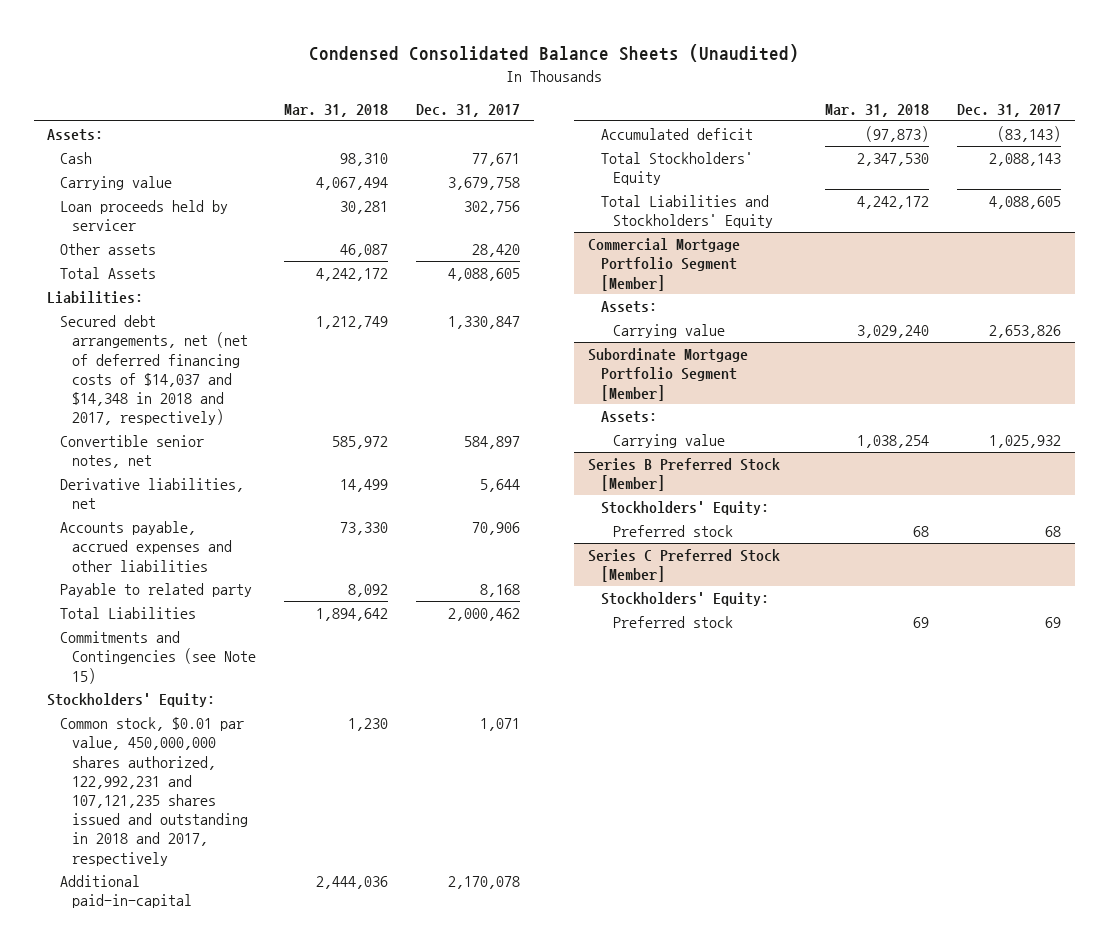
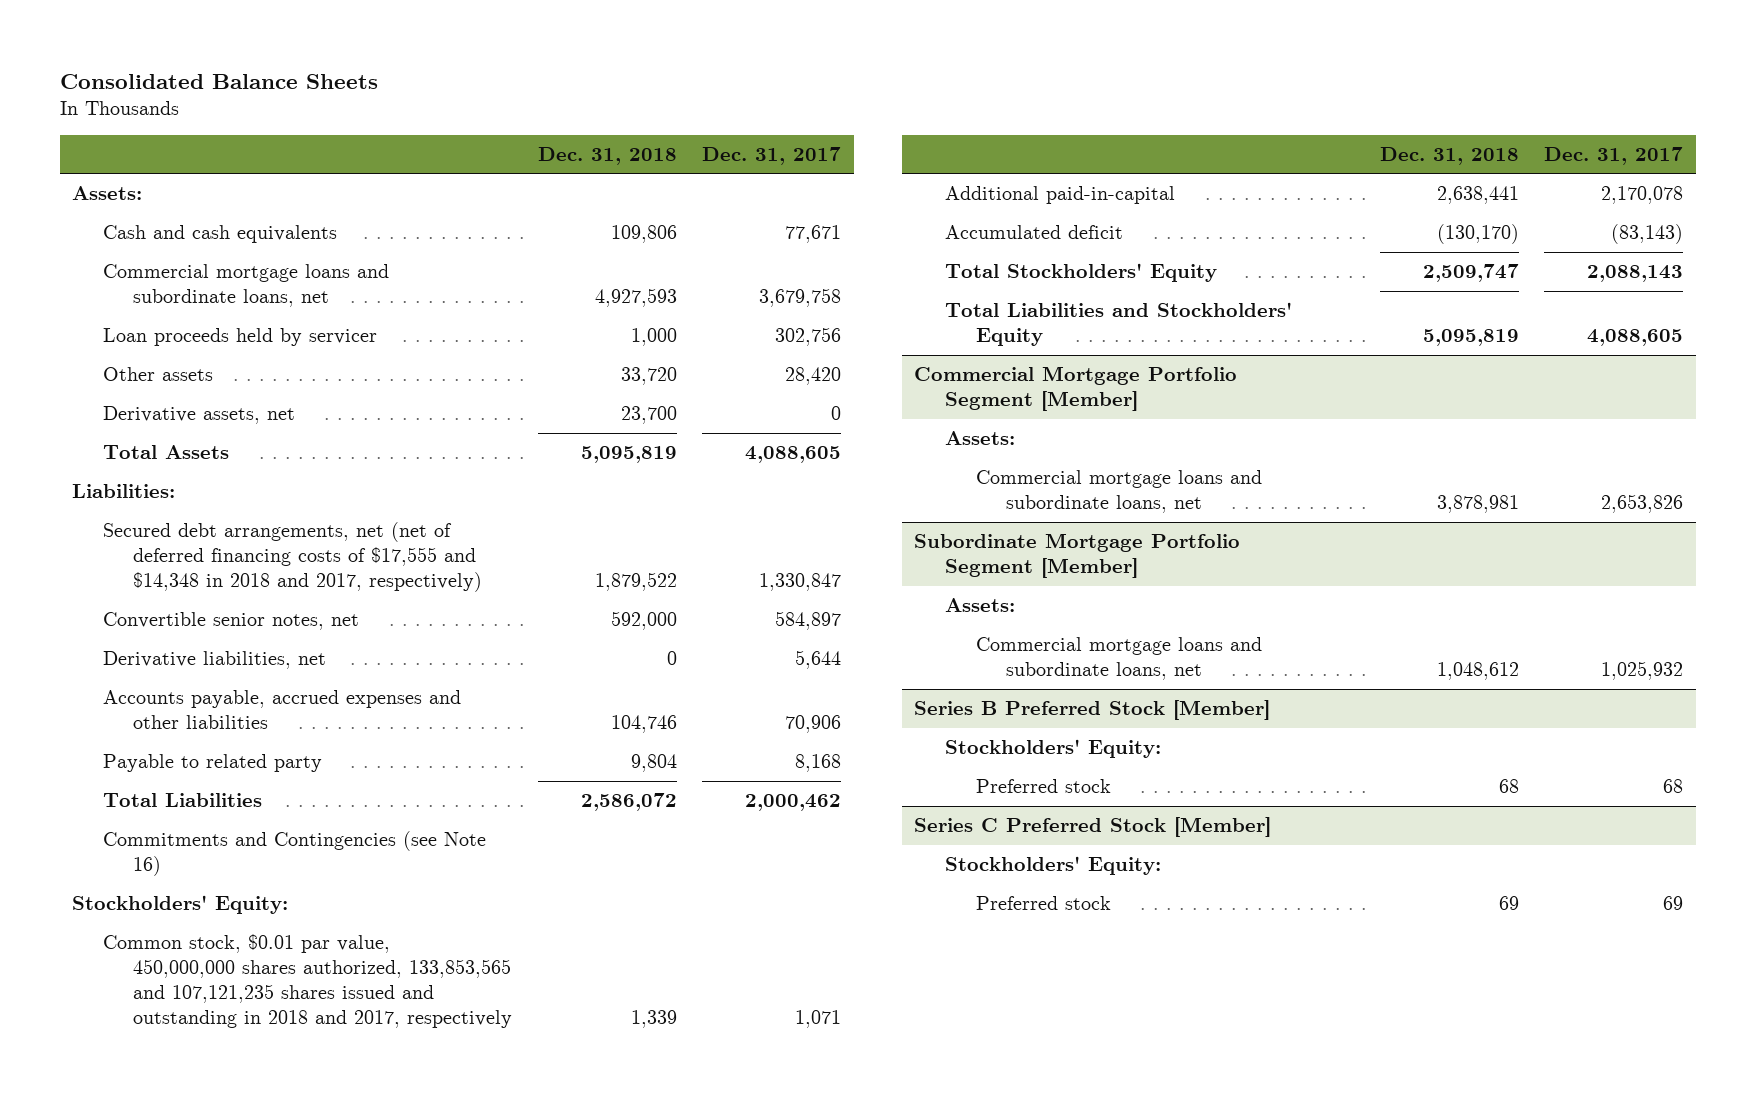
- Condensed Consolidated Balance Sheets (Unaudited)
+ Consolidated Balance Sheets
- | Mar. 31, 2018 | Dec. 31, 2017
+ | Dec. 31, 2018 | Dec. 31, 2017
- Cash | 98,310 | 77,671
- Carrying value | 4,067,494 | 3,679,758
+ Cash and cash equivalents | 109,806 | 77,671
+ Commercial mortgage loans and subordinate loans, net | 4,927,593 | 3,679,758
+ Derivative assets, net | 23,700 | 0
- Secured debt arrangements, net (net of deferred financing costs of $14,037 and $14,348 in 2018 and 2017, respectively) | 1,212,749 | 1,330,847
+ Secured debt arrangements, net (net of deferred financing costs of $17,555 and $14,348 in 2018 and 2017, respectively) | 1,879,522 | 1,330,847
- Commitments and Contingencies (see Note 15)
+ Commitments and Contingencies (see Note 16)
- Common stock, $0.01 par value, 450,000,000 shares authorized, 122,992,231 and 107,121,235 shares issued and outstanding in 2018 and 2017, respectively | 1,230 | 1,071
+ Common stock, $0.01 par value, 450,000,000 shares authorized, 133,853,565 and 107,121,235 shares issued and outstanding in 2018 and 2017, respectively | 1,339 | 1,071
@ Commercial Mortgage Portfolio Segment [Member]
- Carrying value | 3,029,240 | 2,653,826
+ Commercial mortgage loans and subordinate loans, net | 3,878,981 | 2,653,826
@ Subordinate Mortgage Portfolio Segment [Member]
- Carrying value | 1,038,254 | 1,025,932
+ Commercial mortgage loans and subordinate loans, net | 1,048,612 | 1,025,932

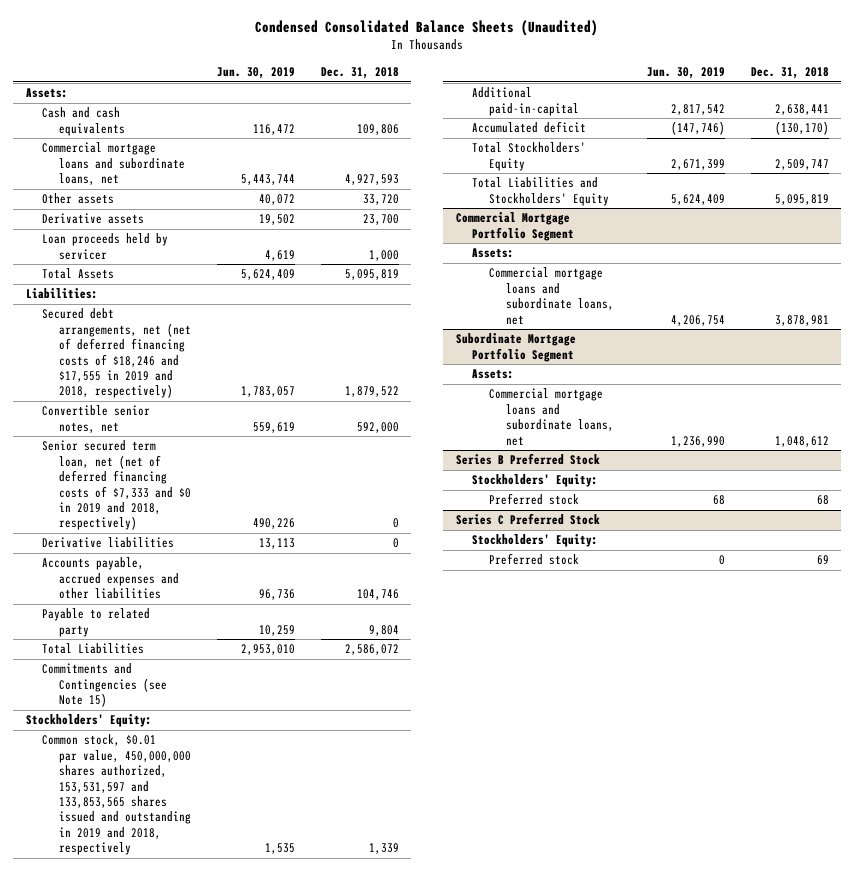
- Consolidated Balance Sheets
+ Condensed Consolidated Balance Sheets (Unaudited)
- | Dec. 31, 2018 | Dec. 31, 2017
+ | Jun. 30, 2019 | Dec. 31, 2018
- Derivative assets, net | 23,700 | 0
+ Derivative assets | 19,502 | 23,700
moved down: Loan proceeds held by servicer | 4,619 | 1,000
- Secured debt arrangements, net (net of deferred financing costs of $17,555 and $14,348 in 2018 and 2017, respectively) | 1,879,522 | 1,330,847
+ Secured debt arrangements, net (net of deferred financing costs of $18,246 and $17,555 in 2019 and 2018, respectively) | 1,783,057 | 1,879,522
- Derivative liabilities, net | 0 | 5,644
+ Senior secured term loan, net (net of deferred financing costs of $7,333 and $0 in 2019 and 2018, respectively) | 490,226 | 0
+ Derivative liabilities | 13,113 | 0
- Commitments and Contingencies (see Note 16)
+ Commitments and Contingencies (see Note 15)
- Common stock, $0.01 par value, 450,000,000 shares authorized, 133,853,565 and 107,121,235 shares issued and outstanding in 2018 and 2017, respectively | 1,339 | 1,071
+ Common stock, $0.01 par value, 450,000,000 shares authorized, 153,531,597 and 133,853,565 shares issued and outstanding in 2019 and 2018, respectively | 1,535 | 1,339
- Commercial Mortgage Portfolio Segment [Member]
+ Commercial Mortgage Portfolio Segment
- Subordinate Mortgage Portfolio Segment [Member]
+ Subordinate Mortgage Portfolio Segment
- Series B Preferred Stock [Member]
+ Series B Preferred Stock
- Series C Preferred Stock [Member]
+ Series C Preferred Stock

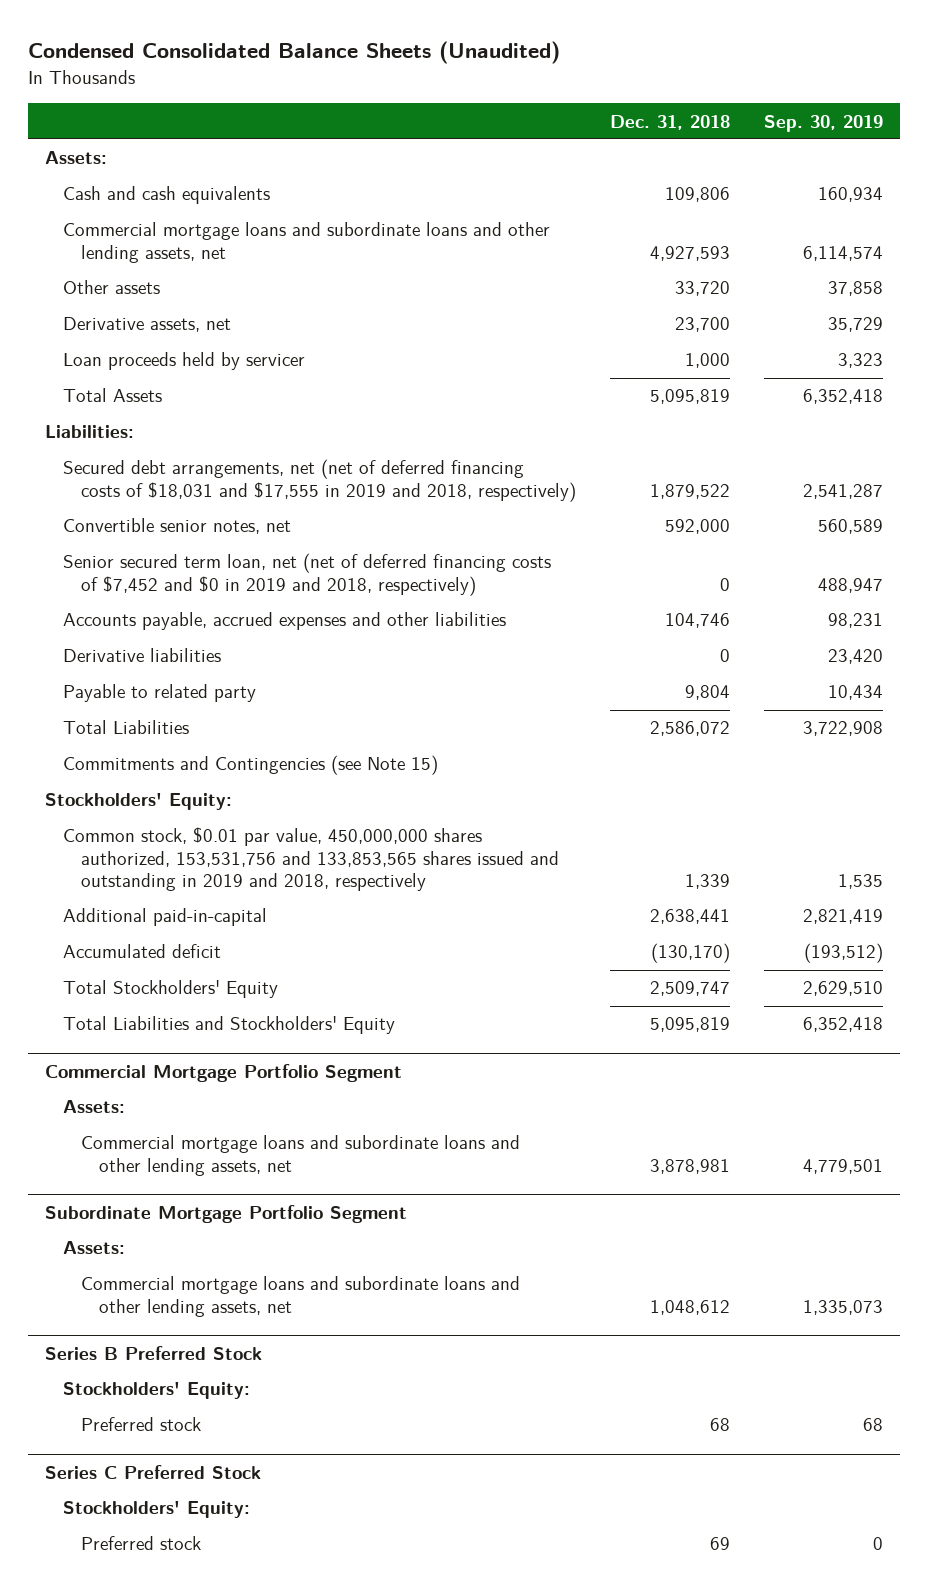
- | Jun. 30, 2019 | Dec. 31, 2018
+ | Dec. 31, 2018 | Sep. 30, 2019
- Commercial mortgage loans and subordinate loans, net | 5,443,744 | 4,927,593
+ Commercial mortgage loans and subordinate loans and other lending assets, net | 4,927,593 | 6,114,574
- Derivative assets | 19,502 | 23,700
+ Derivative assets, net | 23,700 | 35,729
- Secured debt arrangements, net (net of deferred financing costs of $18,246 and $17,555 in 2019 and 2018, respectively) | 1,783,057 | 1,879,522
+ Secured debt arrangements, net (net of deferred financing costs of $18,031 and $17,555 in 2019 and 2018, respectively) | 1,879,522 | 2,541,287
- Senior secured term loan, net (net of deferred financing costs of $7,333 and $0 in 2019 and 2018, respectively) | 490,226 | 0
+ Senior secured term loan, net (net of deferred financing costs of $7,452 and $0 in 2019 and 2018, respectively) | 0 | 488,947
moved down: Derivative liabilities | 0 | 23,420
- Common stock, $0.01 par value, 450,000,000 shares authorized, 153,531,597 and 133,853,565 shares issued and outstanding in 2019 and 2018, respectively | 1,535 | 1,339
+ Common stock, $0.01 par value, 450,000,000 shares authorized, 153,531,756 and 133,853,565 shares issued and outstanding in 2019 and 2018, respectively | 1,339 | 1,535
@ Commercial Mortgage Portfolio Segment
- Commercial mortgage loans and subordinate loans, net | 4,206,754 | 3,878,981
+ Commercial mortgage loans and subordinate loans and other lending assets, net | 3,878,981 | 4,779,501
@ Subordinate Mortgage Portfolio Segment
- Commercial mortgage loans and subordinate loans, net | 1,236,990 | 1,048,612
+ Commercial mortgage loans and subordinate loans and other lending assets, net | 1,048,612 | 1,335,073

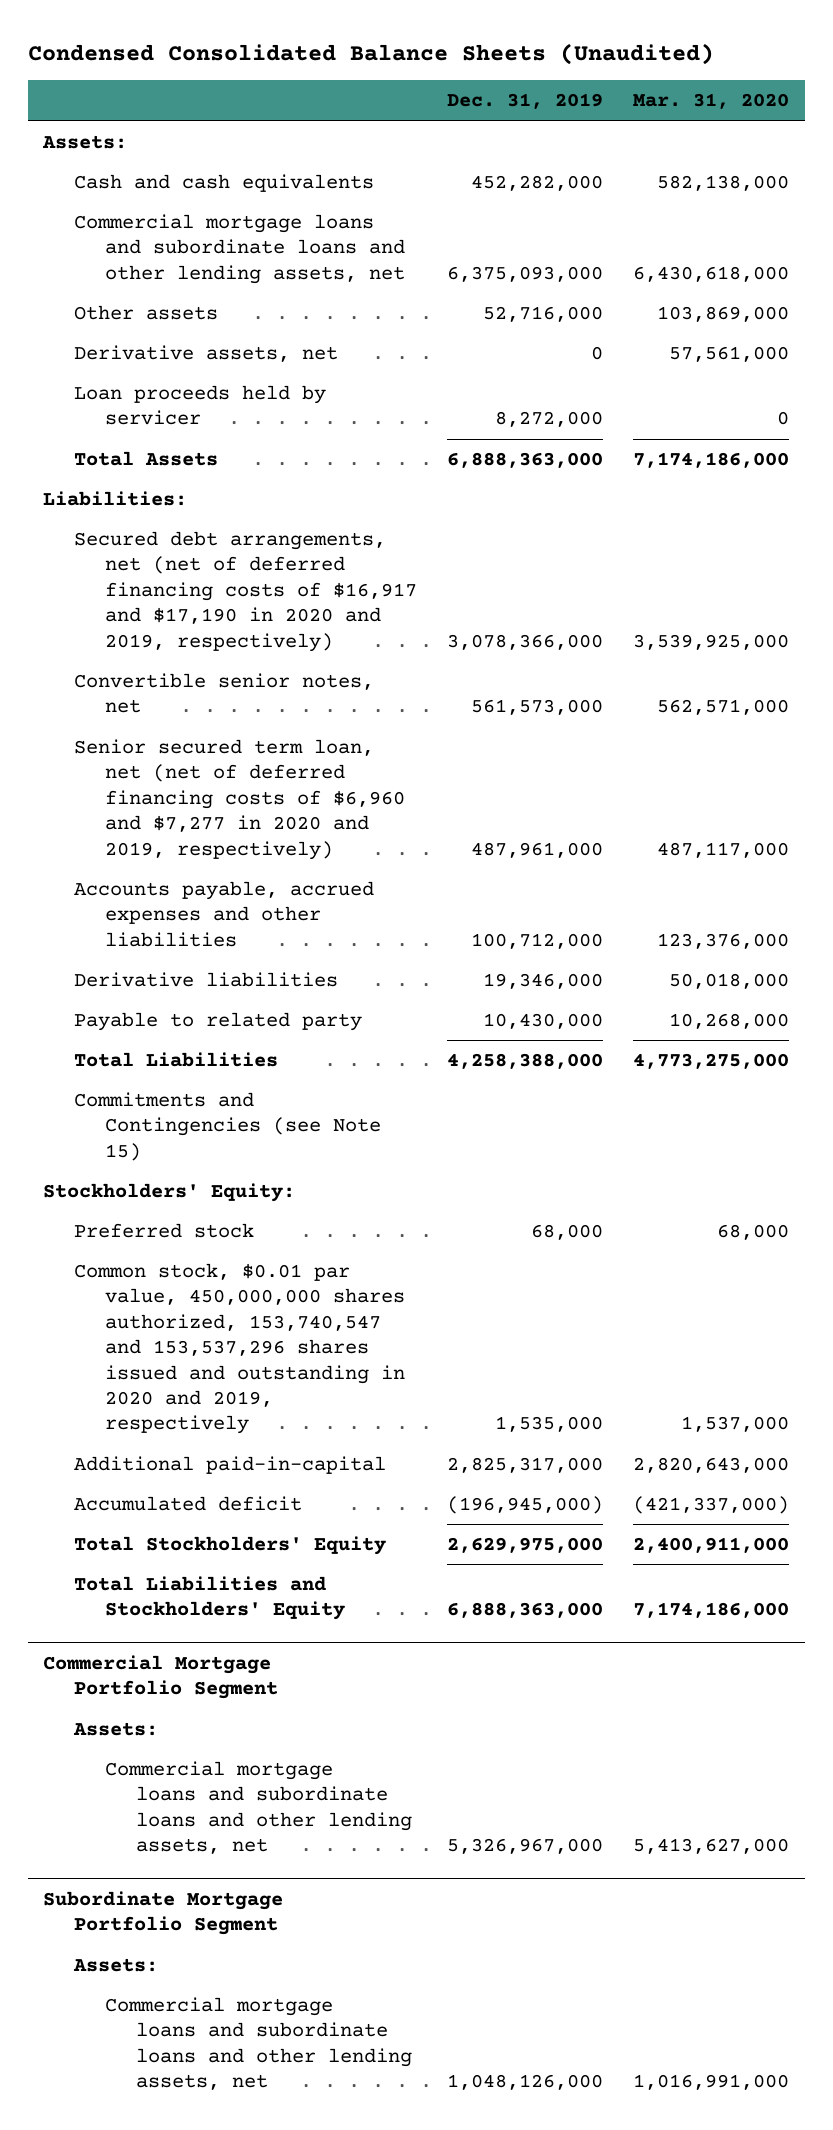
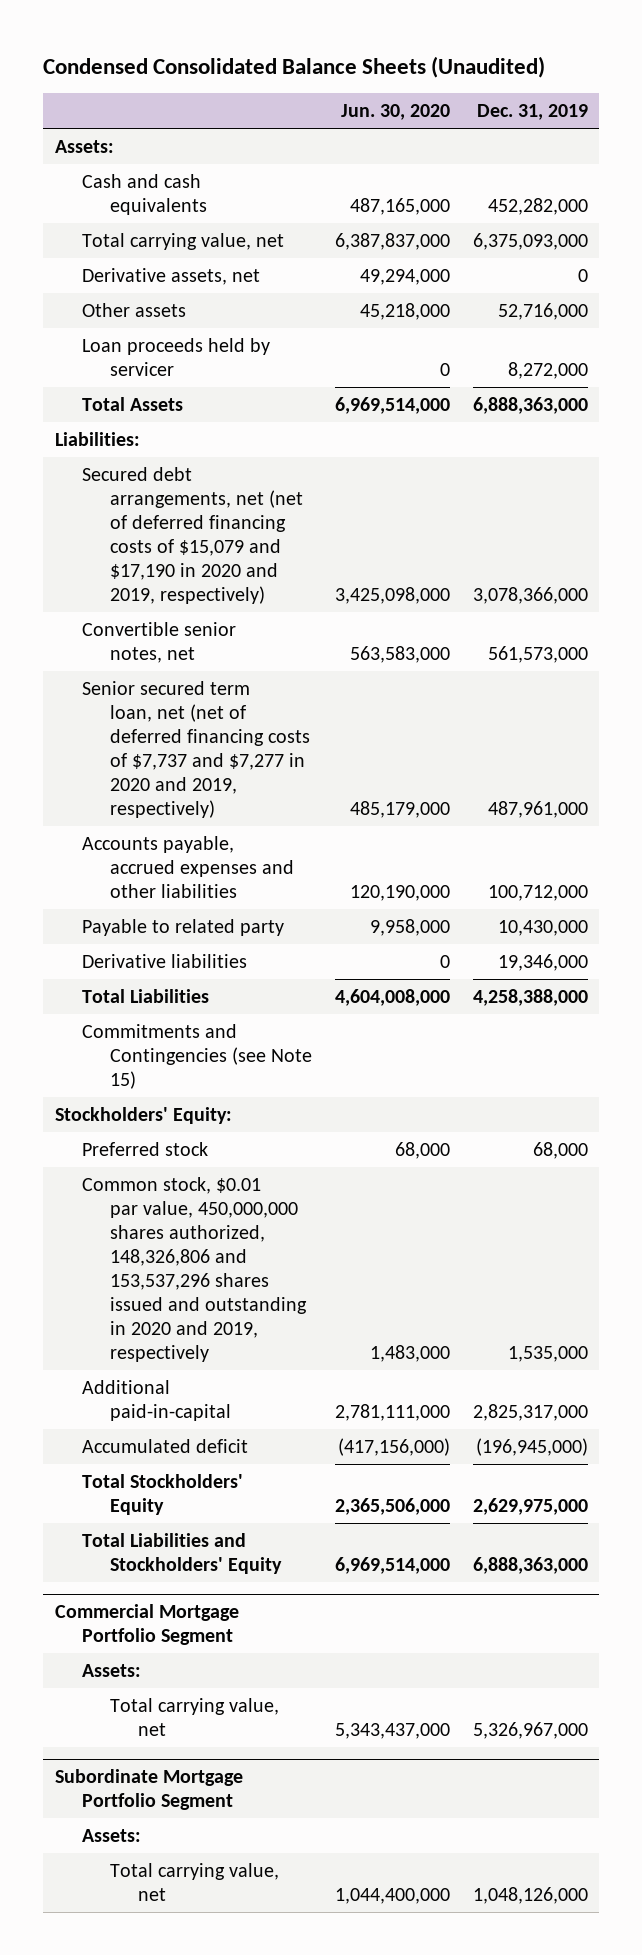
- | Dec. 31, 2019 | Mar. 31, 2020
+ | Jun. 30, 2020 | Dec. 31, 2019
- Commercial mortgage loans and subordinate loans and other lending assets, net | 6,375,093,000 | 6,430,618,000
+ Total carrying value, net | 6,387,837,000 | 6,375,093,000
moved down: Other assets | 45,218,000 | 52,716,000
- Secured debt arrangements, net (net of deferred financing costs of $16,917 and $17,190 in 2020 and 2019, respectively) | 3,078,366,000 | 3,539,925,000
+ Secured debt arrangements, net (net of deferred financing costs of $15,079 and $17,190 in 2020 and 2019, respectively) | 3,425,098,000 | 3,078,366,000
- Senior secured term loan, net (net of deferred financing costs of $6,960 and $7,277 in 2020 and 2019, respectively) | 487,961,000 | 487,117,000
+ Senior secured term loan, net (net of deferred financing costs of $7,737 and $7,277 in 2020 and 2019, respectively) | 485,179,000 | 487,961,000
moved down: Derivative liabilities | 0 | 19,346,000
- Common stock, $0.01 par value, 450,000,000 shares authorized, 153,740,547 and 153,537,296 shares issued and outstanding in 2020 and 2019, respectively | 1,535,000 | 1,537,000
+ Common stock, $0.01 par value, 450,000,000 shares authorized, 148,326,806 and 153,537,296 shares issued and outstanding in 2020 and 2019, respectively | 1,483,000 | 1,535,000
@ Commercial Mortgage Portfolio Segment
- Commercial mortgage loans and subordinate loans and other lending assets, net | 5,326,967,000 | 5,413,627,000
+ Total carrying value, net | 5,343,437,000 | 5,326,967,000
@ Subordinate Mortgage Portfolio Segment
- Commercial mortgage loans and subordinate loans and other lending assets, net | 1,048,126,000 | 1,016,991,000
+ Total carrying value, net | 1,044,400,000 | 1,048,126,000

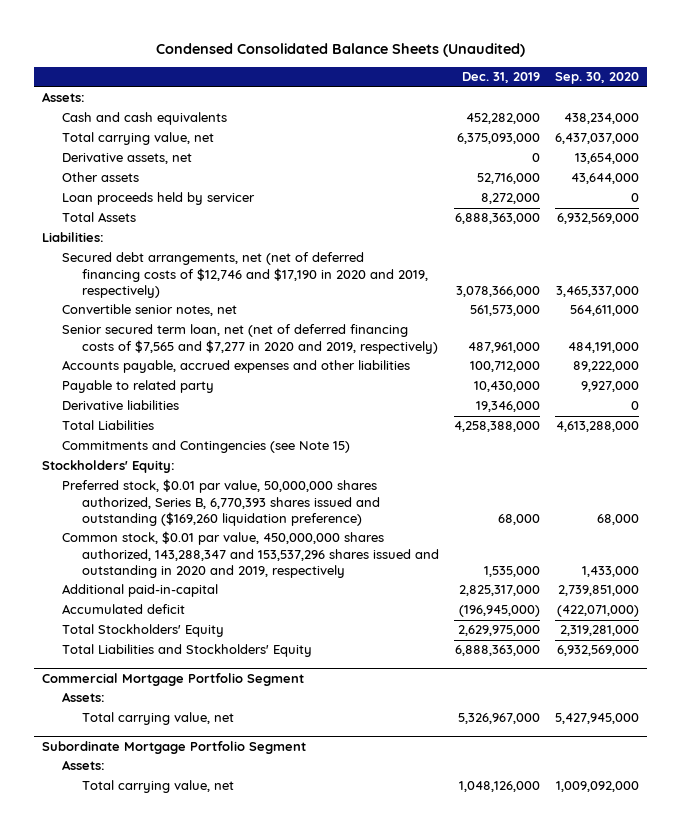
- | Jun. 30, 2020 | Dec. 31, 2019
+ | Dec. 31, 2019 | Sep. 30, 2020
- Secured debt arrangements, net (net of deferred financing costs of $15,079 and $17,190 in 2020 and 2019, respectively) | 3,425,098,000 | 3,078,366,000
+ Secured debt arrangements, net (net of deferred financing costs of $12,746 and $17,190 in 2020 and 2019, respectively) | 3,078,366,000 | 3,465,337,000
- Senior secured term loan, net (net of deferred financing costs of $7,737 and $7,277 in 2020 and 2019, respectively) | 485,179,000 | 487,961,000
+ Senior secured term loan, net (net of deferred financing costs of $7,565 and $7,277 in 2020 and 2019, respectively) | 487,961,000 | 484,191,000
- Preferred stock | 68,000 | 68,000
- Common stock, $0.01 par value, 450,000,000 shares authorized, 148,326,806 and 153,537,296 shares issued and outstanding in 2020 and 2019, respectively | 1,483,000 | 1,535,000
+ Preferred stock, $0.01 par value, 50,000,000 shares authorized, Series B, 6,770,393 shares issued and outstanding ($169,260 liquidation preference) | 68,000 | 68,000
+ Common stock, $0.01 par value, 450,000,000 shares authorized, 143,288,347 and 153,537,296 shares issued and outstanding in 2020 and 2019, respectively | 1,535,000 | 1,433,000

